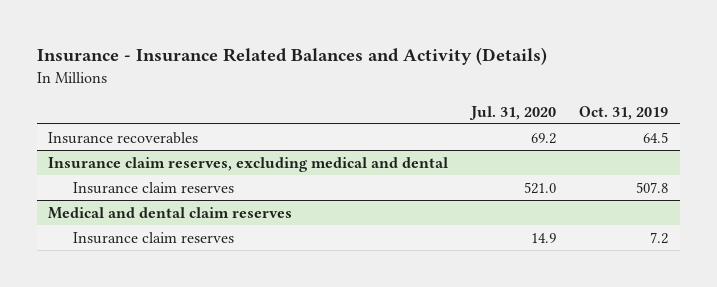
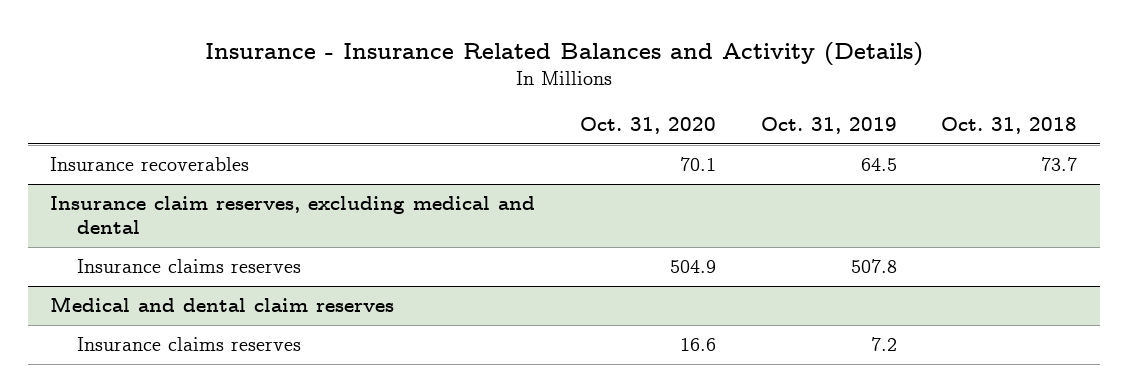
- | Jul. 31, 2020 | Oct. 31, 2019
+ | Oct. 31, 2020 | Oct. 31, 2019 | Oct. 31, 2018
@ Insurance claim reserves, excluding medical and dental
- Insurance claim reserves | 521.0 | 507.8
+ Insurance claims reserves | 504.9 | 507.8 |
@ Medical and dental claim reserves
- Insurance claim reserves | 14.9 | 7.2
+ Insurance claims reserves | 16.6 | 7.2 |

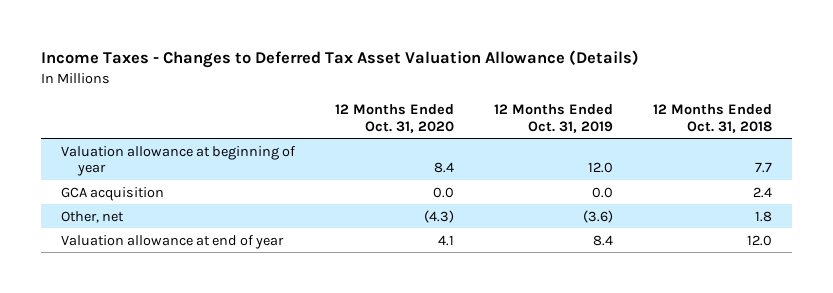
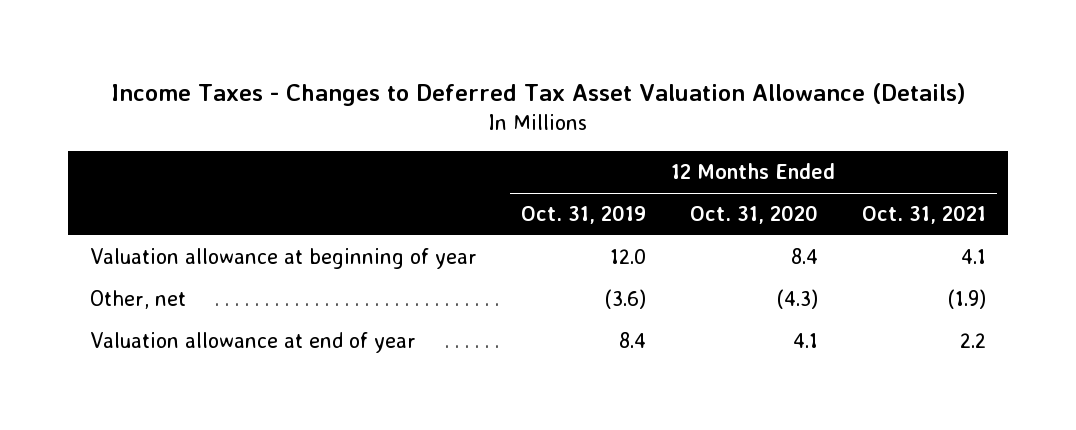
- | 12 Months Ended Oct. 31, 2020 | 12 Months Ended Oct. 31, 2019 | 12 Months Ended Oct. 31, 2018
+ | 12 Months Ended Oct. 31, 2019 | 12 Months Ended Oct. 31, 2020 | 12 Months Ended Oct. 31, 2021
- GCA acquisition | 0.0 | 0.0 | 2.4

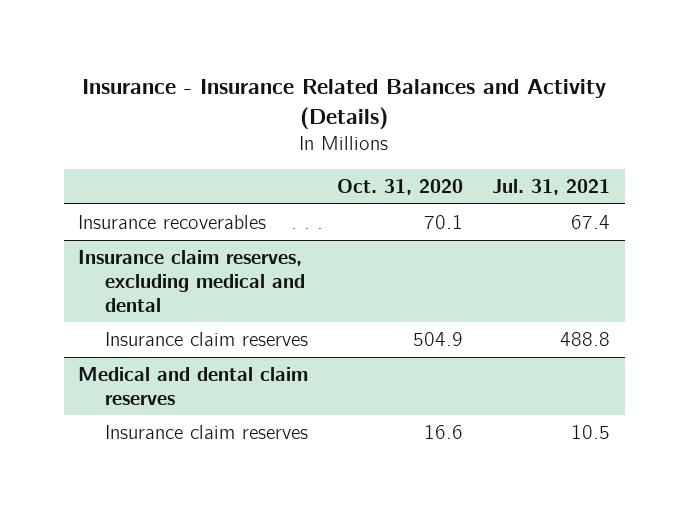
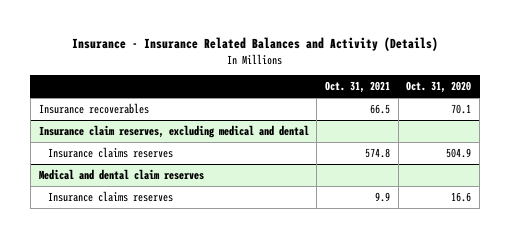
- | Oct. 31, 2020 | Jul. 31, 2021
+ | Oct. 31, 2021 | Oct. 31, 2020
@ Insurance claim reserves, excluding medical and dental
- Insurance claim reserves | 504.9 | 488.8
+ Insurance claims reserves | 574.8 | 504.9
@ Medical and dental claim reserves
- Insurance claim reserves | 16.6 | 10.5
+ Insurance claims reserves | 9.9 | 16.6

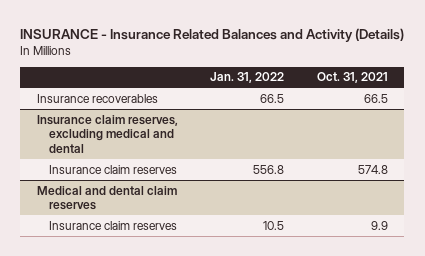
- Insurance - Insurance Related Balances and Activity (Details)
+ INSURANCE - Insurance Related Balances and Activity (Details)
- | Oct. 31, 2021 | Oct. 31, 2020
+ | Jan. 31, 2022 | Oct. 31, 2021
@ Insurance claim reserves, excluding medical and dental
- Insurance claims reserves | 574.8 | 504.9
+ Insurance claim reserves | 556.8 | 574.8
@ Medical and dental claim reserves
- Insurance claims reserves | 9.9 | 16.6
+ Insurance claim reserves | 10.5 | 9.9

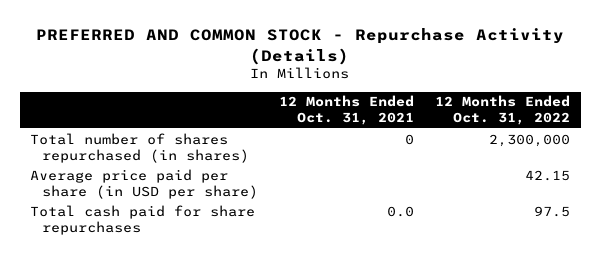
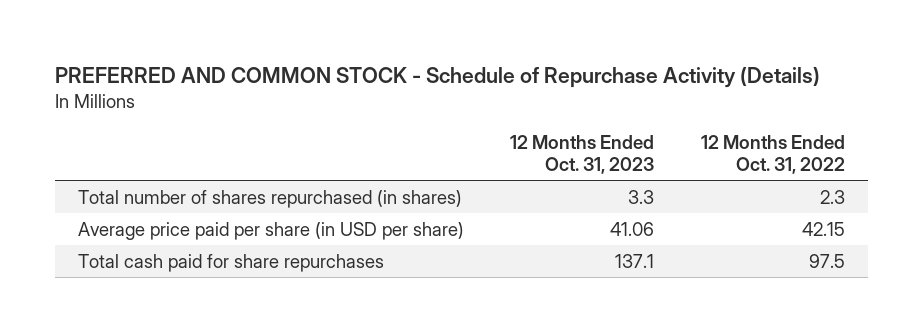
- PREFERRED AND COMMON STOCK - Repurchase Activity (Details)
+ PREFERRED AND COMMON STOCK - Schedule of Repurchase Activity (Details)
- | 12 Months Ended Oct. 31, 2021 | 12 Months Ended Oct. 31, 2022
+ | 12 Months Ended Oct. 31, 2023 | 12 Months Ended Oct. 31, 2022
- Total number of shares repurchased (in shares) | 0 | 2,300,000
+ Total number of shares repurchased (in shares) | 3.3 | 2.3

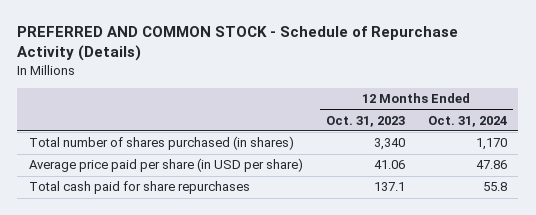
- | 12 Months Ended Oct. 31, 2023 | 12 Months Ended Oct. 31, 2022
+ | 12 Months Ended Oct. 31, 2023 | 12 Months Ended Oct. 31, 2024
- Total number of shares repurchased (in shares) | 3.3 | 2.3
+ Total number of shares purchased (in shares) | 3,340 | 1,170

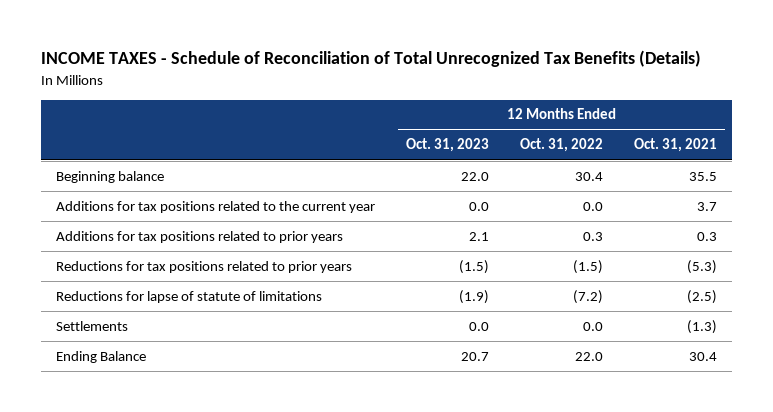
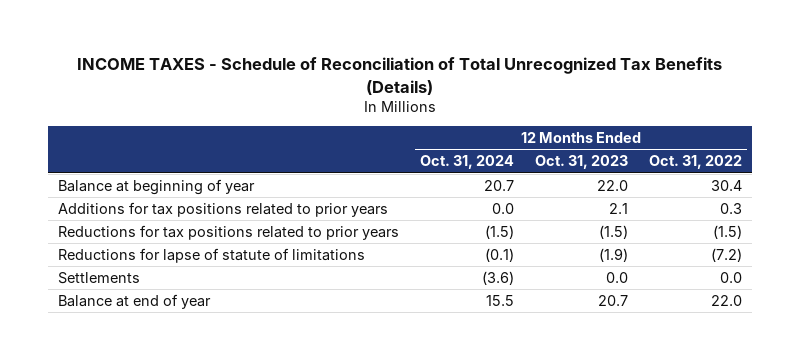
- | 12 Months Ended Oct. 31, 2023 | 12 Months Ended Oct. 31, 2022 | 12 Months Ended Oct. 31, 2021
+ | 12 Months Ended Oct. 31, 2024 | 12 Months Ended Oct. 31, 2023 | 12 Months Ended Oct. 31, 2022
- Beginning balance | 22.0 | 30.4 | 35.5
- Additions for tax positions related to the current year | 0.0 | 0.0 | 3.7
+ Balance at beginning of year | 20.7 | 22.0 | 30.4
- Ending Balance | 20.7 | 22.0 | 30.4
+ Balance at end of year | 15.5 | 20.7 | 22.0

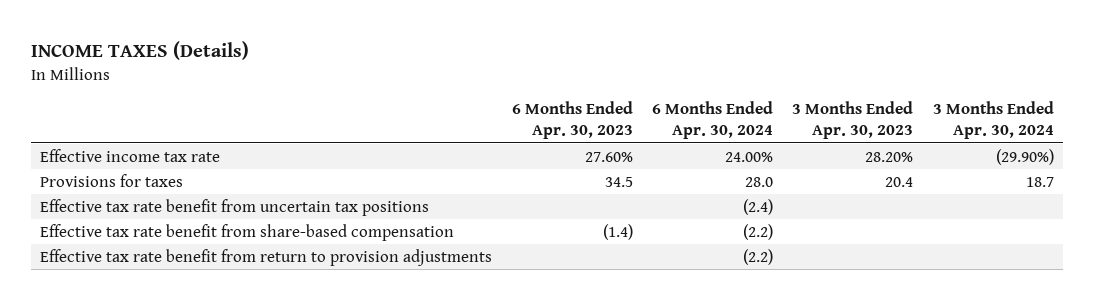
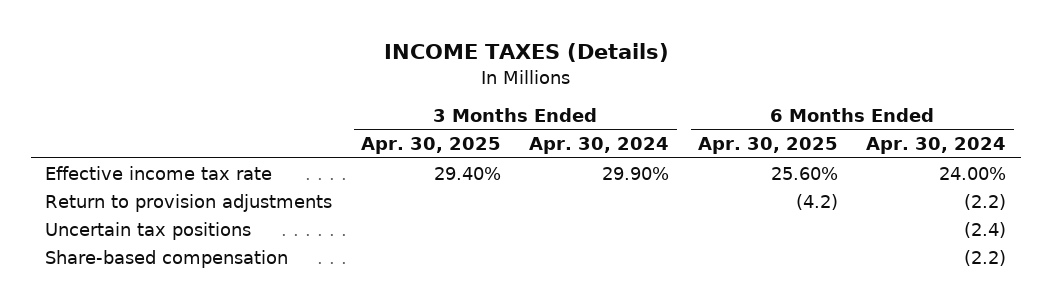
- | 6 Months Ended Apr. 30, 2023 | 6 Months Ended Apr. 30, 2024 | 3 Months Ended Apr. 30, 2023 | 3 Months Ended Apr. 30, 2024
+ | 3 Months Ended Apr. 30, 2025 | 3 Months Ended Apr. 30, 2024 | 6 Months Ended Apr. 30, 2025 | 6 Months Ended Apr. 30, 2024
- Effective income tax rate | 27.60% | 24.00% | 28.20% | (29.90%)
- Provisions for taxes | 34.5 | 28.0 | 20.4 | 18.7
- Effective tax rate benefit from uncertain tax positions | | (2.4) | |
- Effective tax rate benefit from share-based compensation | (1.4) | (2.2) | |
- Effective tax rate benefit from return to provision adjustments | | (2.2) | |
+ Effective income tax rate | 29.40% | 29.90% | 25.60% | 24.00%
+ Return to provision adjustments | | | (4.2) | (2.2)
+ Uncertain tax positions | | | | (2.4)
+ Share-based compensation | | | | (2.2)

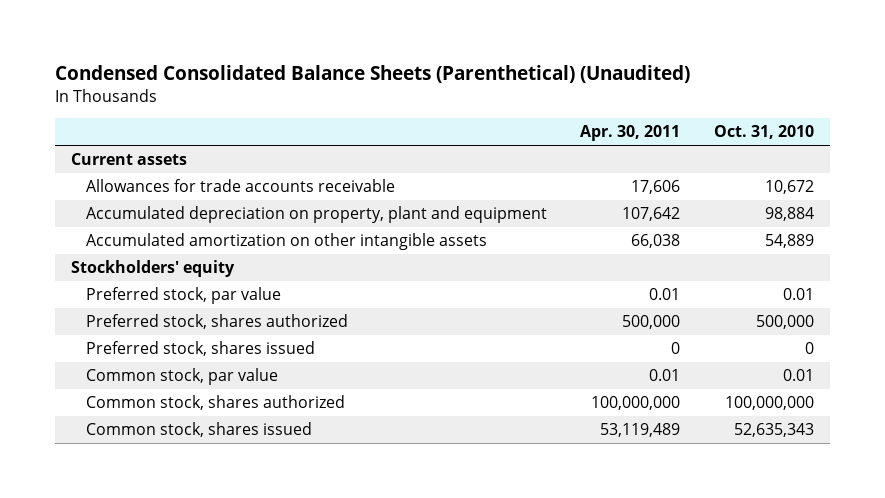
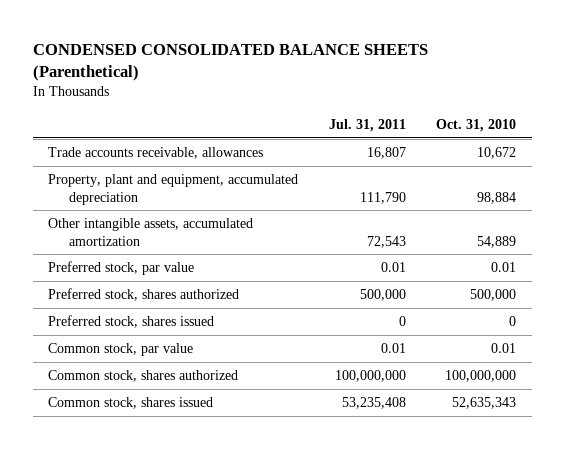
- Condensed Consolidated Balance Sheets (Parenthetical) (Unaudited)
+ CONDENSED CONSOLIDATED BALANCE SHEETS (Parenthetical)
- | Apr. 30, 2011 | Oct. 31, 2010
+ | Jul. 31, 2011 | Oct. 31, 2010
- Current assets
- Allowances for trade accounts receivable | 17,606 | 10,672
- Accumulated depreciation on property, plant and equipment | 107,642 | 98,884
- Accumulated amortization on other intangible assets | 66,038 | 54,889
- Stockholders' equity
+ Trade accounts receivable, allowances | 16,807 | 10,672
+ Property, plant and equipment, accumulated depreciation | 111,790 | 98,884
+ Other intangible assets, accumulated amortization | 72,543 | 54,889

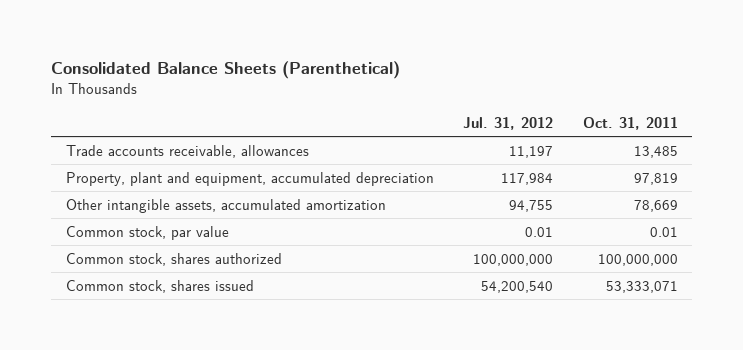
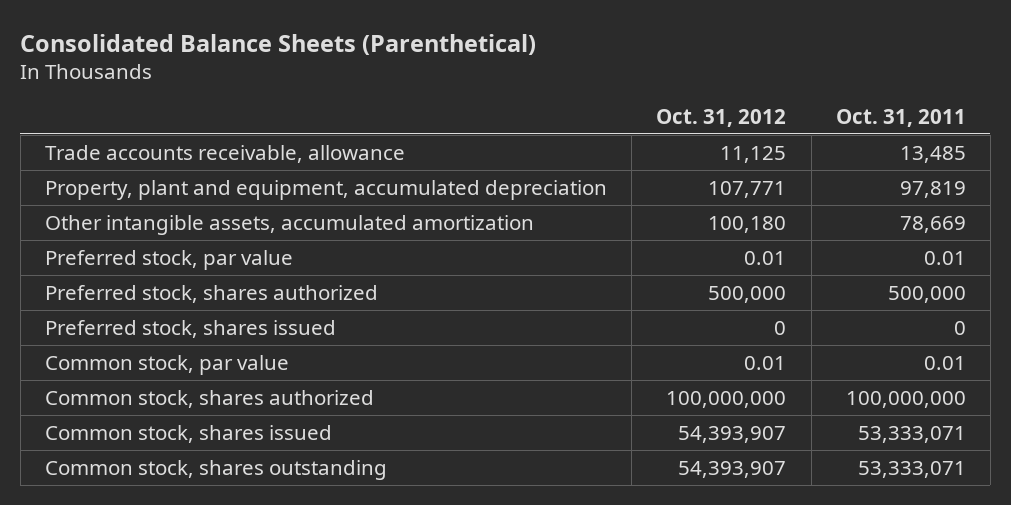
- | Jul. 31, 2012 | Oct. 31, 2011
+ | Oct. 31, 2012 | Oct. 31, 2011
- Trade accounts receivable, allowances | 11,197 | 13,485
+ Trade accounts receivable, allowance | 11,125 | 13,485
+ Preferred stock, par value | 0.01 | 0.01
+ Preferred stock, shares authorized | 500,000 | 500,000
+ Preferred stock, shares issued | 0 | 0
+ Common stock, shares outstanding | 54,393,907 | 53,333,071

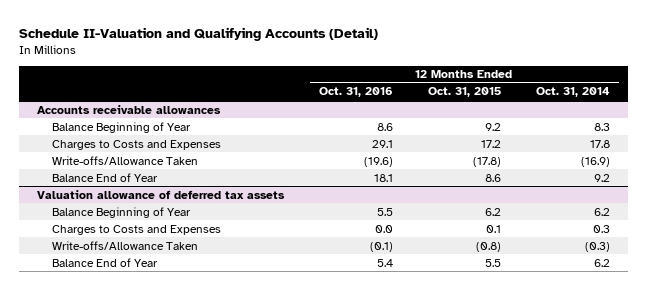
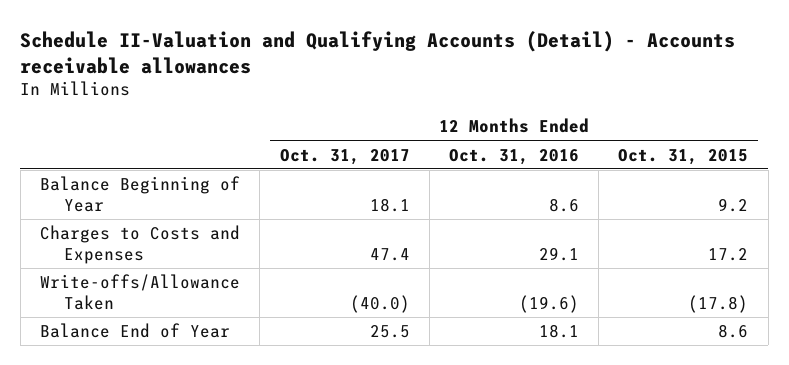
- Schedule II-Valuation and Qualifying Accounts (Detail)
+ Schedule II-Valuation and Qualifying Accounts (Detail) - Accounts receivable allowances
- | 12 Months Ended Oct. 31, 2016 | 12 Months Ended Oct. 31, 2015 | 12 Months Ended Oct. 31, 2014
+ | 12 Months Ended Oct. 31, 2017 | 12 Months Ended Oct. 31, 2016 | 12 Months Ended Oct. 31, 2015
- Accounts receivable allowances
- Valuation allowance of deferred tax assets
- Balance Beginning of Year | 5.5 | 6.2 | 6.2
- Charges to Costs and Expenses | 0.0 | 0.1 | 0.3
- Write-offs/Allowance Taken | (0.1) | (0.8) | (0.3)
- Balance End of Year | 5.4 | 5.5 | 6.2

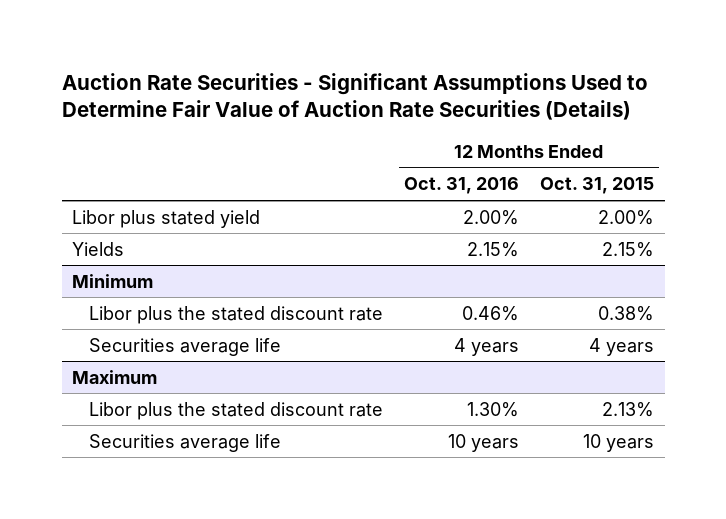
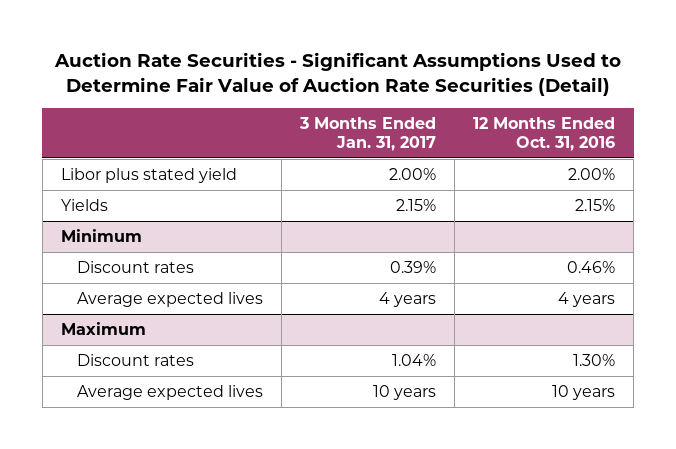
- Auction Rate Securities - Significant Assumptions Used to Determine Fair Value of Auction Rate Securities (Details)
+ Auction Rate Securities - Significant Assumptions Used to Determine Fair Value of Auction Rate Securities (Detail)
- | 12 Months Ended Oct. 31, 2016 | 12 Months Ended Oct. 31, 2015
+ | 3 Months Ended Jan. 31, 2017 | 12 Months Ended Oct. 31, 2016
@ Minimum
- Libor plus the stated discount rate | 0.46% | 0.38%
- Securities average life | 4 years | 4 years
+ Discount rates | 0.39% | 0.46%
+ Average expected lives | 4 years | 4 years
@ Maximum
- Libor plus the stated discount rate | 1.30% | 2.13%
- Securities average life | 10 years | 10 years
+ Discount rates | 1.04% | 1.30%
+ Average expected lives | 10 years | 10 years

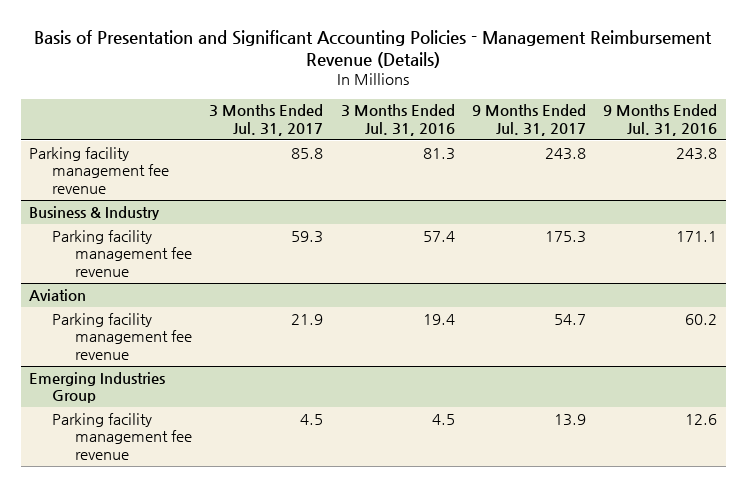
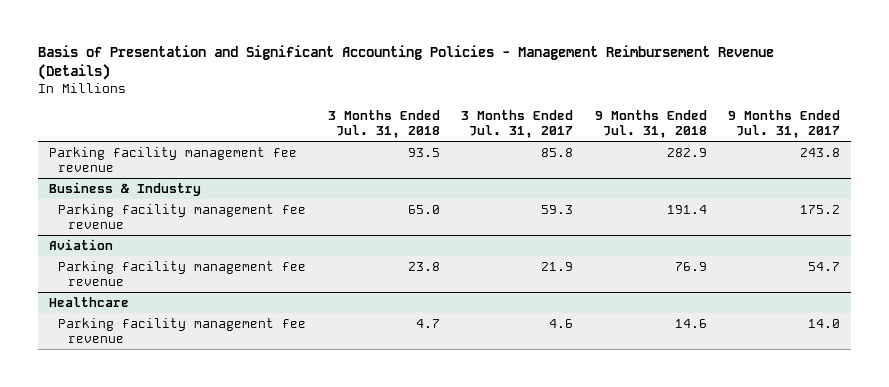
- | 3 Months Ended Jul. 31, 2017 | 3 Months Ended Jul. 31, 2016 | 9 Months Ended Jul. 31, 2017 | 9 Months Ended Jul. 31, 2016
+ | 3 Months Ended Jul. 31, 2018 | 3 Months Ended Jul. 31, 2017 | 9 Months Ended Jul. 31, 2018 | 9 Months Ended Jul. 31, 2017
@ Business & Industry
- Parking facility management fee revenue | 59.3 | 57.4 | 175.3 | 171.1
+ Parking facility management fee revenue | 65.0 | 59.3 | 191.4 | 175.2
- Emerging Industries Group
- Parking facility management fee revenue | 4.5 | 4.5 | 13.9 | 12.6
+ Healthcare
+ Parking facility management fee revenue | 4.7 | 4.6 | 14.6 | 14.0

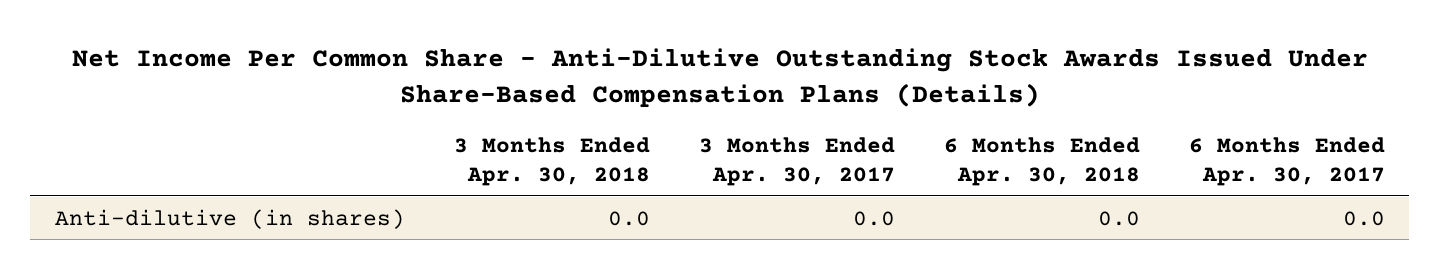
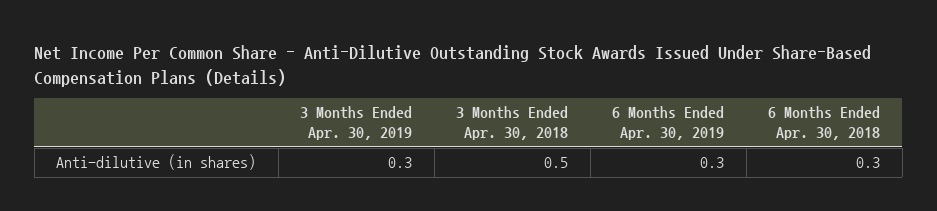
- | 3 Months Ended Apr. 30, 2018 | 3 Months Ended Apr. 30, 2017 | 6 Months Ended Apr. 30, 2018 | 6 Months Ended Apr. 30, 2017
+ | 3 Months Ended Apr. 30, 2019 | 3 Months Ended Apr. 30, 2018 | 6 Months Ended Apr. 30, 2019 | 6 Months Ended Apr. 30, 2018
- Anti-dilutive (in shares) | 0.0 | 0.0 | 0.0 | 0.0
+ Anti-dilutive (in shares) | 0.3 | 0.5 | 0.3 | 0.3

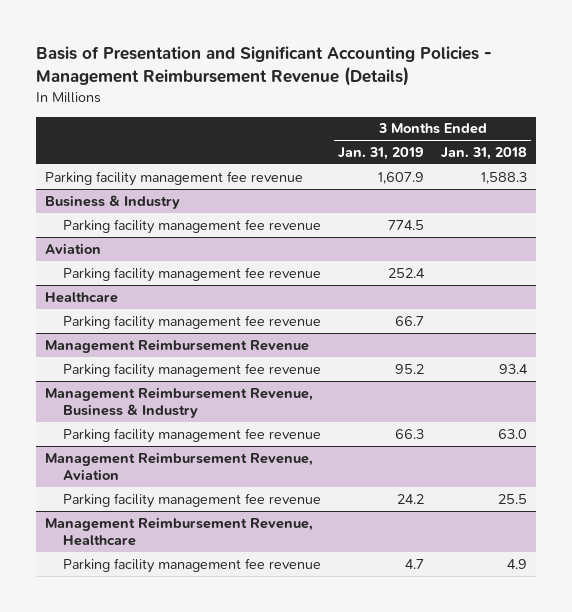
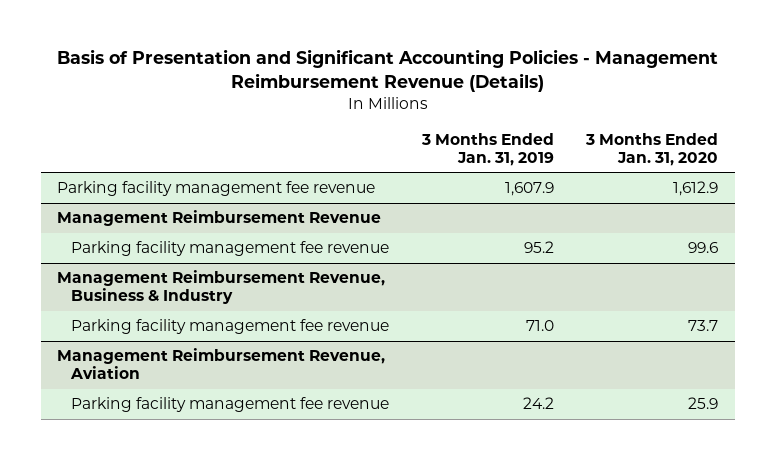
- | 3 Months Ended Jan. 31, 2019 | 3 Months Ended Jan. 31, 2018
+ | 3 Months Ended Jan. 31, 2019 | 3 Months Ended Jan. 31, 2020
- Business & Industry
- Parking facility management fee revenue | 774.5 |
- Aviation
- Parking facility management fee revenue | 252.4 |
- Healthcare
- Parking facility management fee revenue | 66.7 |
@ Management Reimbursement Revenue, Business & Industry
- Parking facility management fee revenue | 66.3 | 63.0
+ Parking facility management fee revenue | 71.0 | 73.7
- Management Reimbursement Revenue, Healthcare
- Parking facility management fee revenue | 4.7 | 4.9

